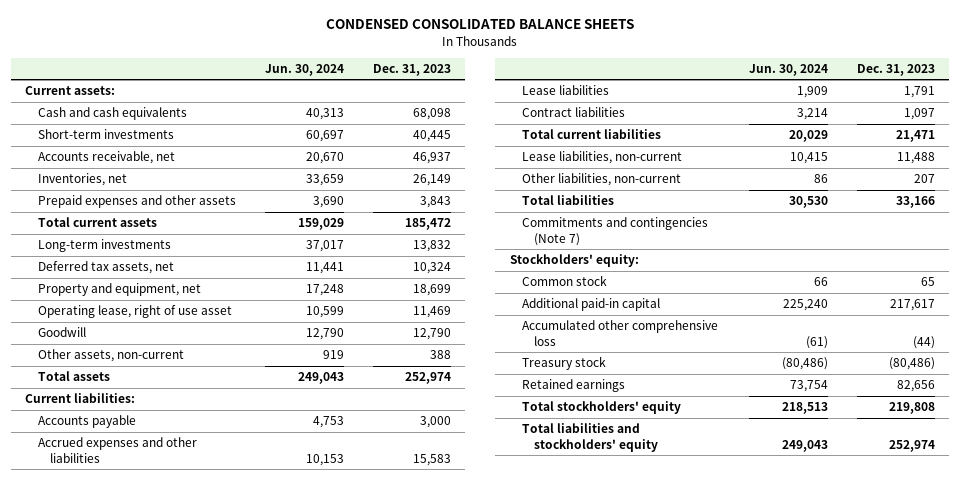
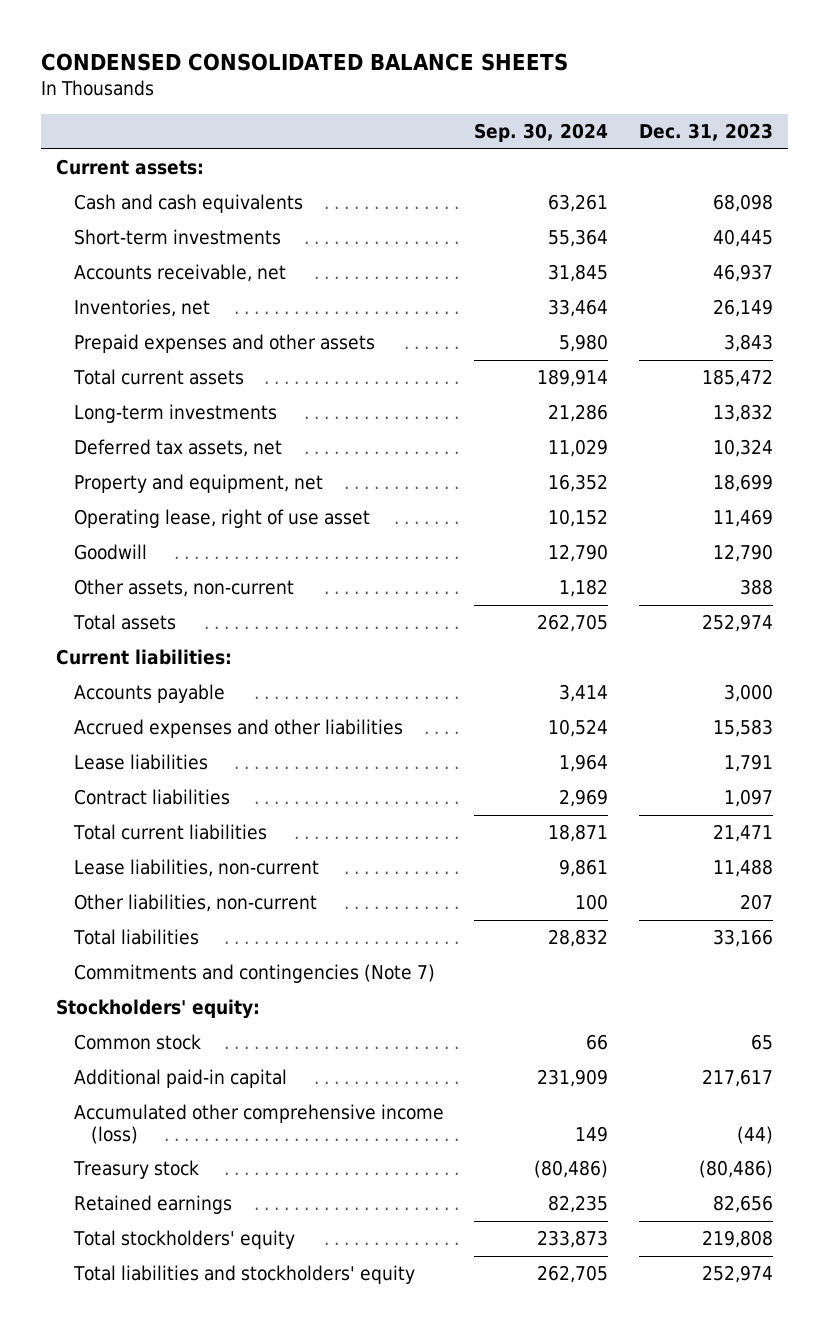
- | Jun. 30, 2024 | Dec. 31, 2023
+ | Sep. 30, 2024 | Dec. 31, 2023
- Accumulated other comprehensive loss | (61) | (44)
+ Accumulated other comprehensive income (loss) | 149 | (44)

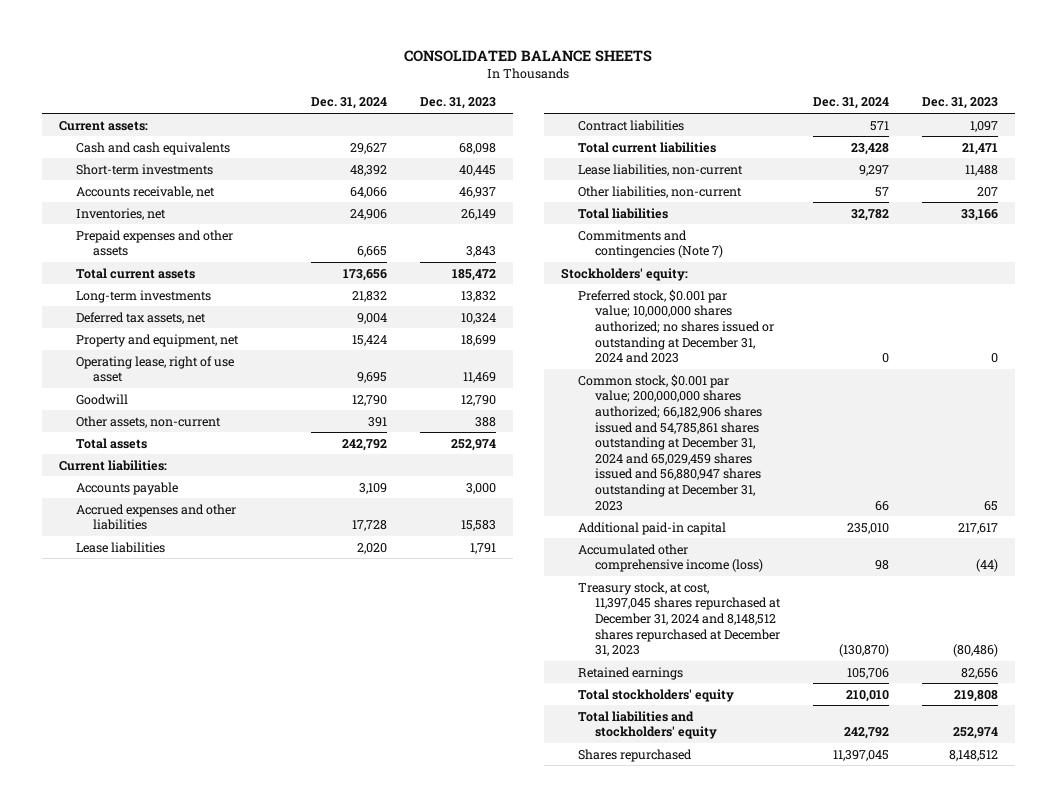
- CONDENSED CONSOLIDATED BALANCE SHEETS
+ CONSOLIDATED BALANCE SHEETS
- | Sep. 30, 2024 | Dec. 31, 2023
+ | Dec. 31, 2024 | Dec. 31, 2023
- Common stock | 66 | 65
+ Preferred stock, $0.001 par value; 10,000,000 shares authorized; no shares issued or outstanding at December 31, 2024 and 2023 | 0 | 0
+ Common stock, $0.001 par value; 200,000,000 shares authorized; 66,182,906 shares issued and 54,785,861 shares outstanding at December 31, 2024 and 65,029,459 shares issued and 56,880,947 shares outstanding at December 31, 2023 | 66 | 65
- Treasury stock | (80,486) | (80,486)
+ Treasury stock, at cost, 11,397,045 shares repurchased at December 31, 2024 and 8,148,512 shares repurchased at December 31, 2023 | (130,870) | (80,486)
+ Shares repurchased | 11,397,045 | 8,148,512

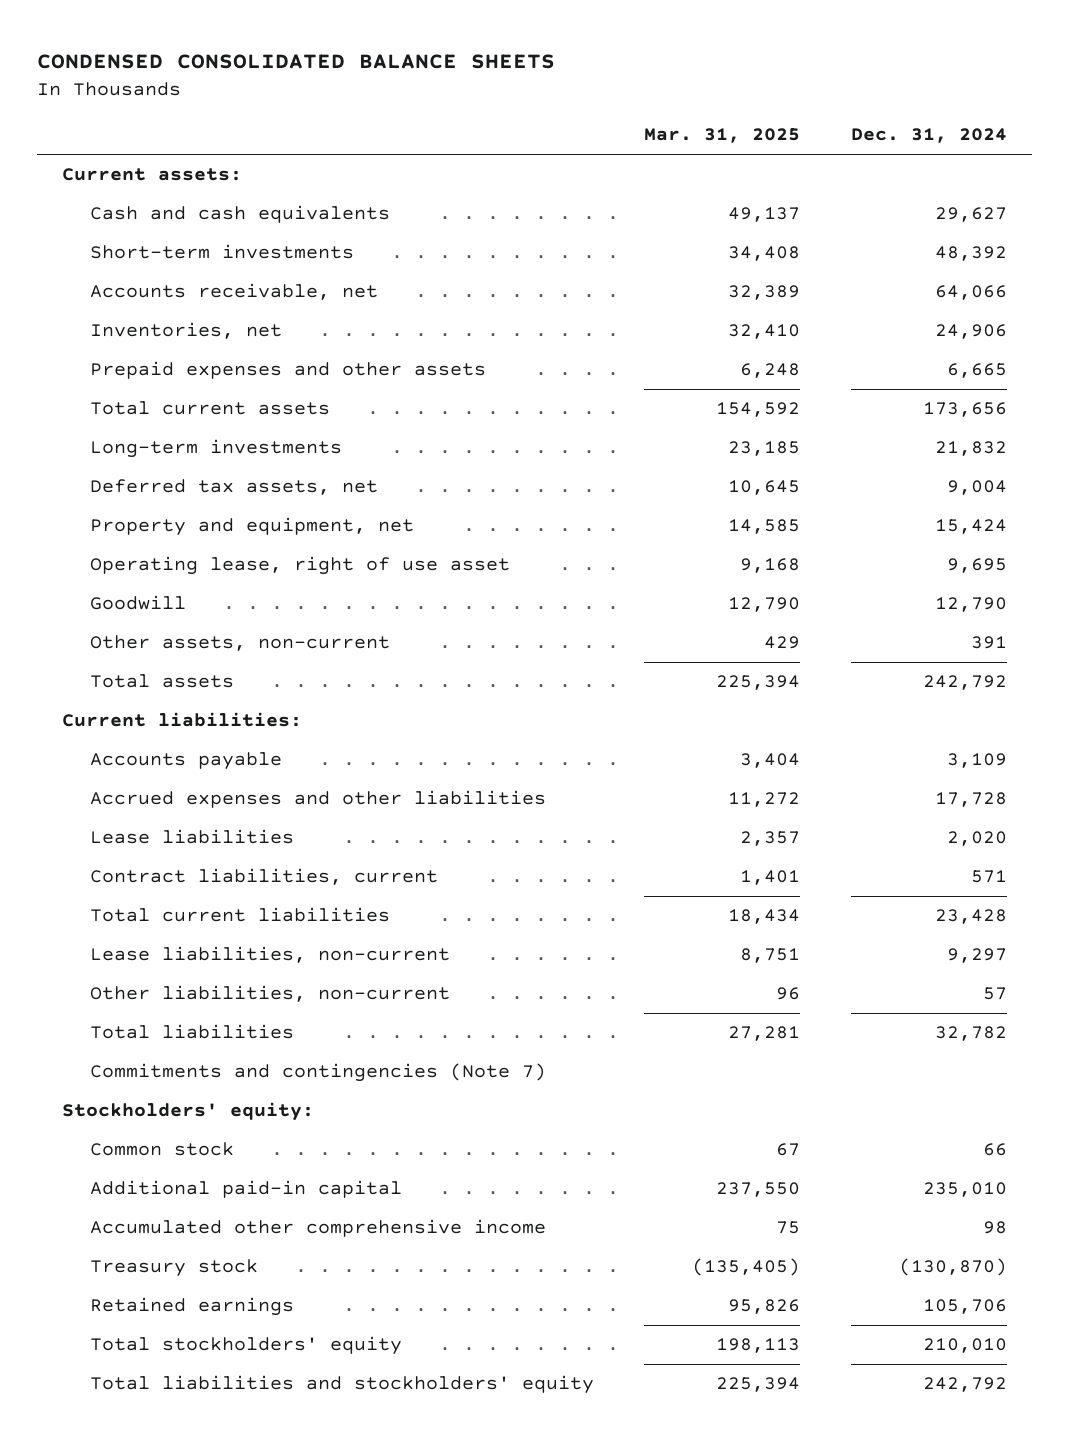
- CONSOLIDATED BALANCE SHEETS
+ CONDENSED CONSOLIDATED BALANCE SHEETS
- | Dec. 31, 2024 | Dec. 31, 2023
+ | Mar. 31, 2025 | Dec. 31, 2024
- Contract liabilities | 571 | 1,097
+ Contract liabilities, current | 1,401 | 571
- Preferred stock, $0.001 par value; 10,000,000 shares authorized; no shares issued or outstanding at December 31, 2024 and 2023 | 0 | 0
- Common stock, $0.001 par value; 200,000,000 shares authorized; 66,182,906 shares issued and 54,785,861 shares outstanding at December 31, 2024 and 65,029,459 shares issued and 56,880,947 shares outstanding at December 31, 2023 | 66 | 65
+ Common stock | 67 | 66
- Accumulated other comprehensive income (loss) | 98 | (44)
- Treasury stock, at cost, 11,397,045 shares repurchased at December 31, 2024 and 8,148,512 shares repurchased at December 31, 2023 | (130,870) | (80,486)
+ Accumulated other comprehensive income | 75 | 98
+ Treasury stock | (135,405) | (130,870)
- Shares repurchased | 11,397,045 | 8,148,512

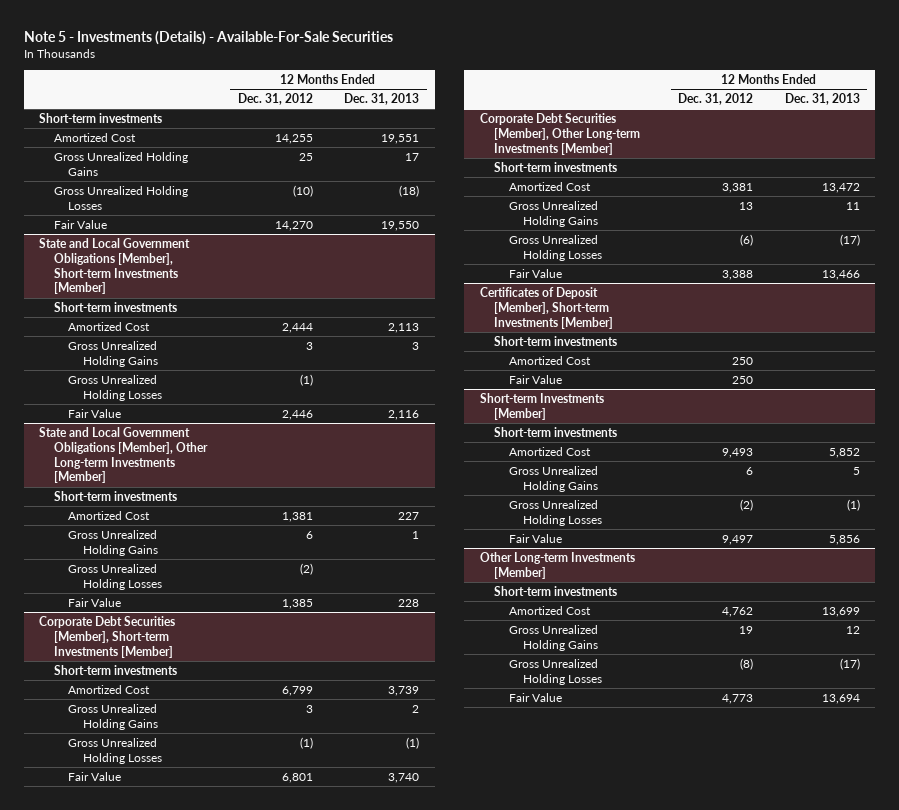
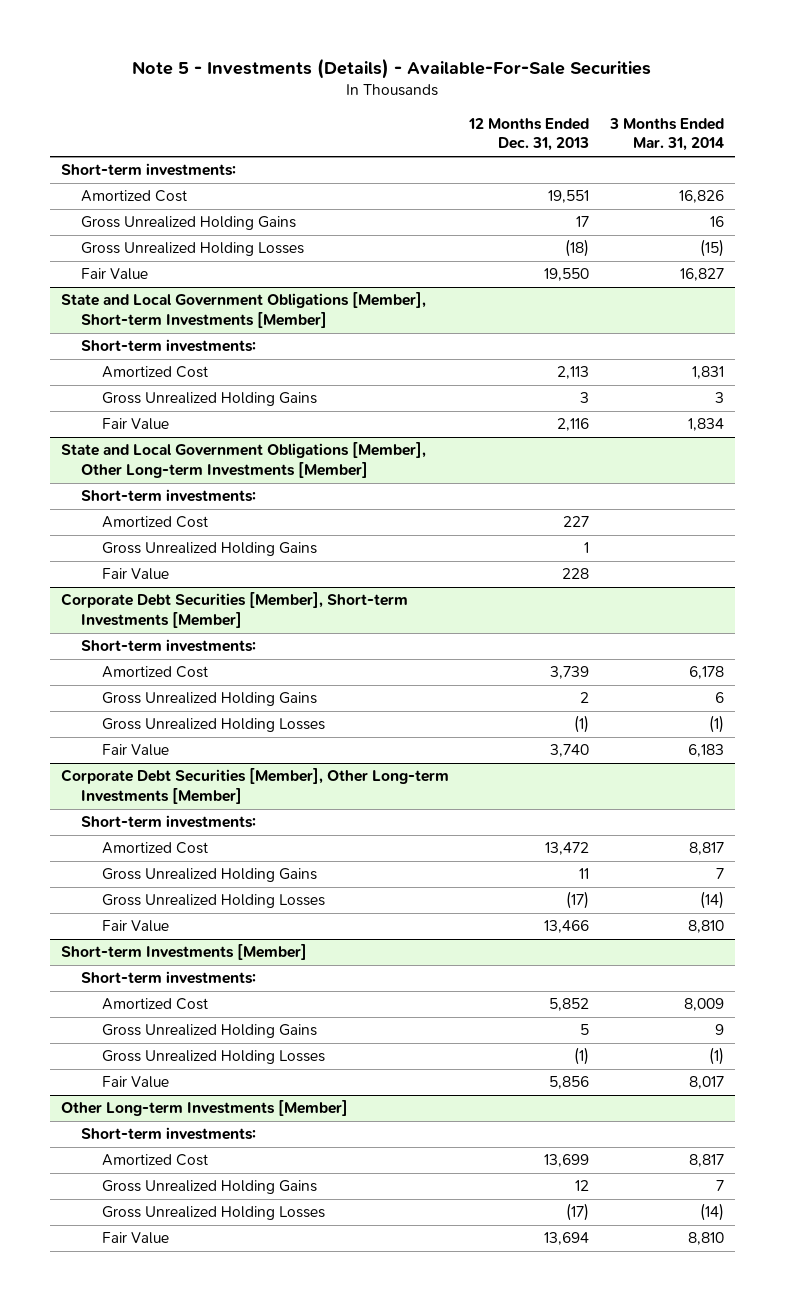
- | 12 Months Ended Dec. 31, 2012 | 12 Months Ended Dec. 31, 2013
+ | 12 Months Ended Dec. 31, 2013 | 3 Months Ended Mar. 31, 2014
- Short-term investments
+ Short-term investments:
@ State and Local Government Obligations [Member], Short-term Investments [Member]
- Short-term investments
+ Short-term investments:
- Gross Unrealized Holding Losses | (1) |
@ State and Local Government Obligations [Member], Other Long-term Investments [Member]
- Short-term investments
+ Short-term investments:
- Gross Unrealized Holding Losses | (2) |
@ Corporate Debt Securities [Member], Short-term Investments [Member]
- Short-term investments
+ Short-term investments:
@ Corporate Debt Securities [Member], Other Long-term Investments [Member]
- Short-term investments
+ Short-term investments:
- Certificates of Deposit [Member], Short-term Investments [Member]
- Short-term investments
- Amortized Cost | 250 |
- Fair Value | 250 |
@ Short-term Investments [Member]
- Short-term investments
+ Short-term investments:
@ Other Long-term Investments [Member]
- Short-term investments
+ Short-term investments:

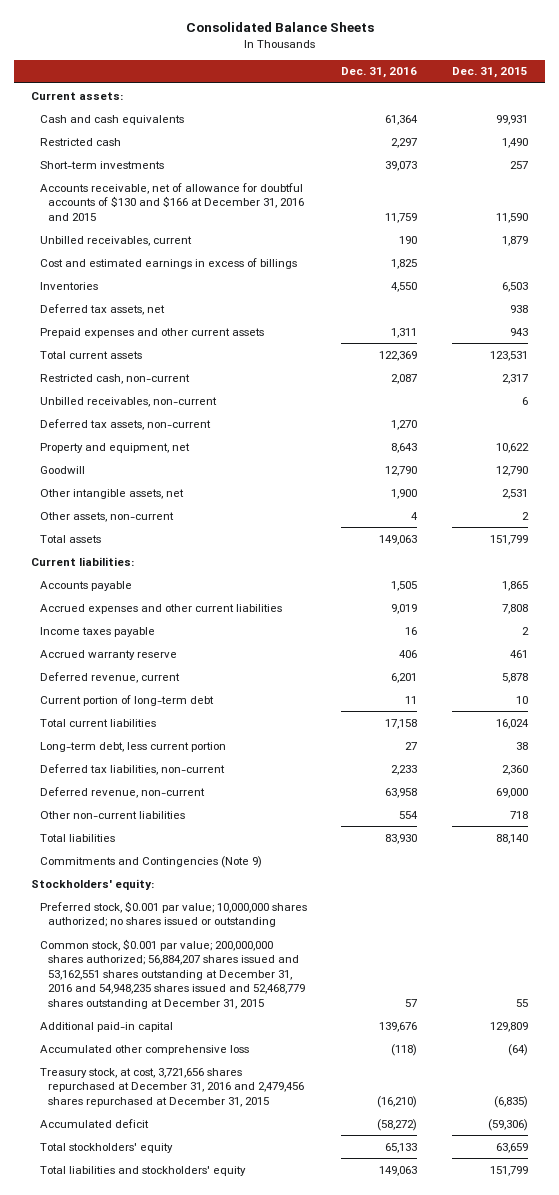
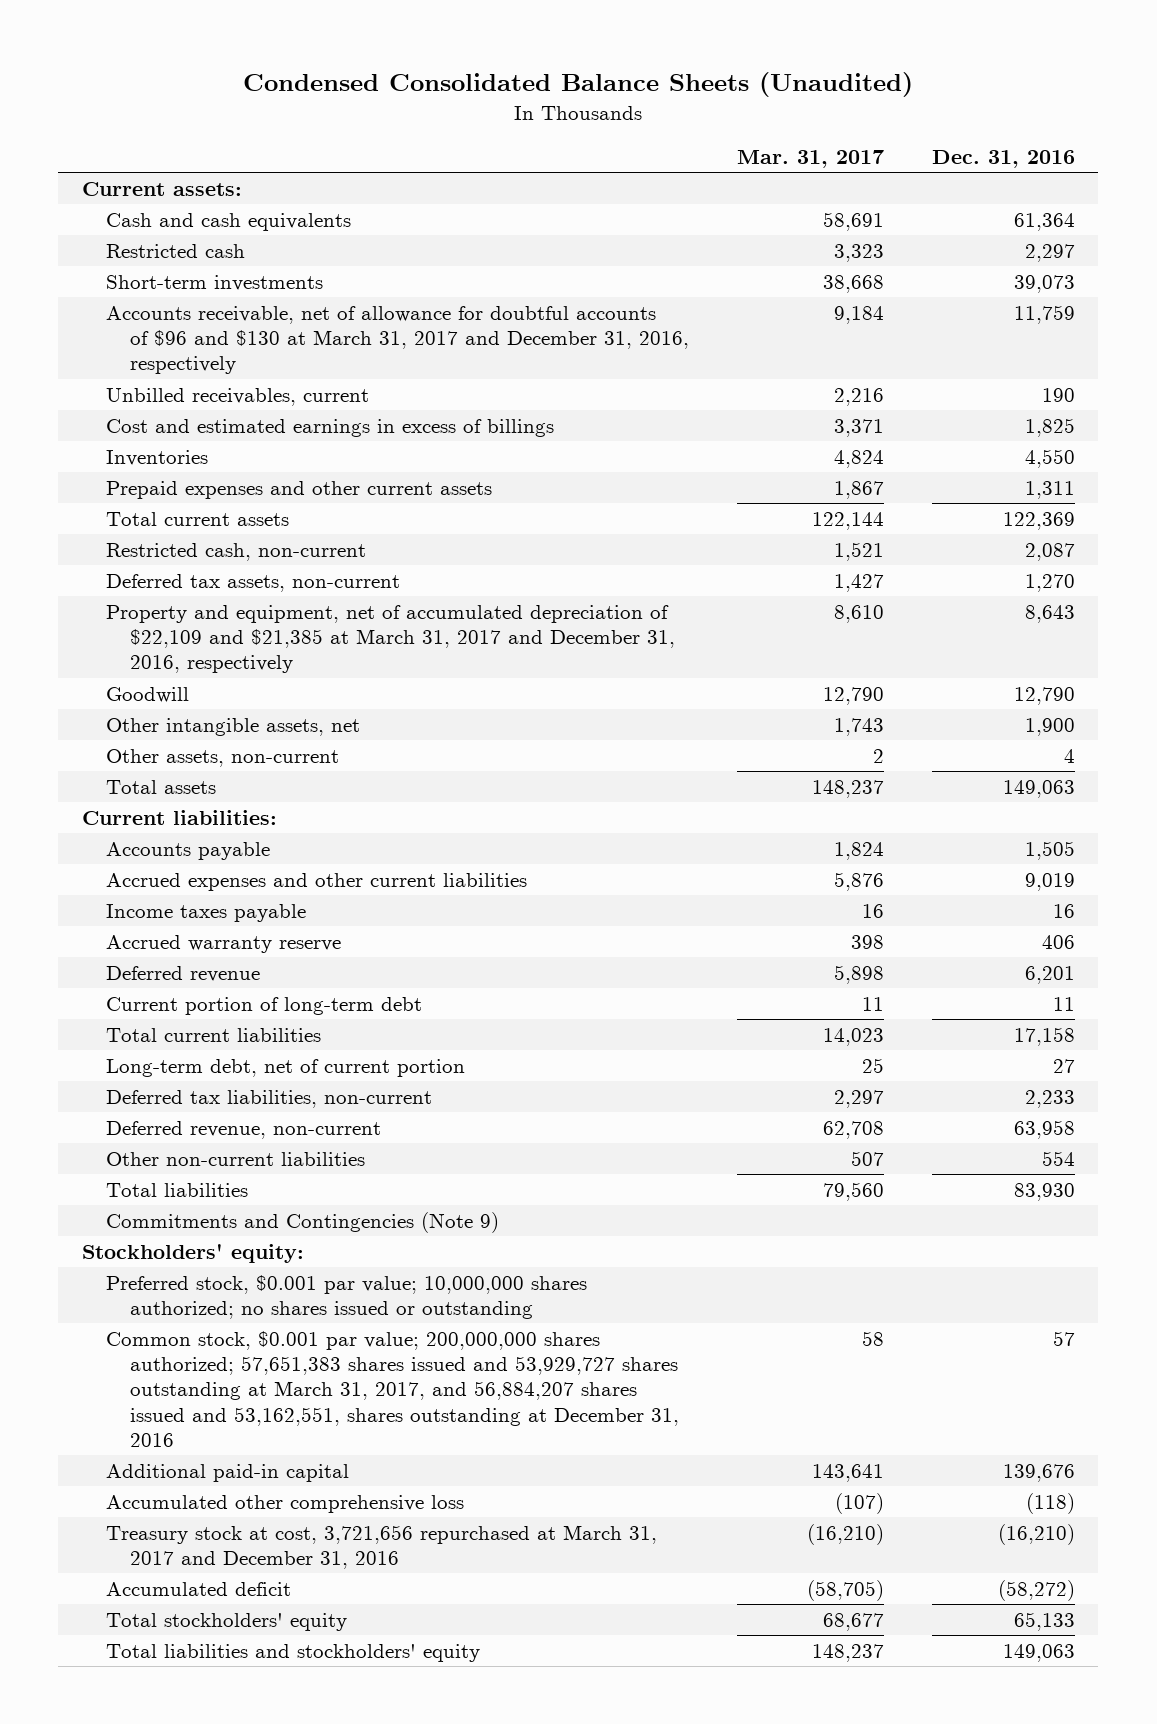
- Consolidated Balance Sheets
+ Condensed Consolidated Balance Sheets (Unaudited)
- | Dec. 31, 2016 | Dec. 31, 2015
+ | Mar. 31, 2017 | Dec. 31, 2016
- Accounts receivable, net of allowance for doubtful accounts of $130 and $166 at December 31, 2016 and 2015 | 11,759 | 11,590
+ Accounts receivable, net of allowance for doubtful accounts of $96 and $130 at March 31, 2017 and December 31, 2016, respectively | 9,184 | 11,759
- Deferred tax assets, net | | 938
- Unbilled receivables, non-current | | 6
- Property and equipment, net | 8,643 | 10,622
+ Property and equipment, net of accumulated depreciation of $22,109 and $21,385 at March 31, 2017 and December 31, 2016, respectively | 8,610 | 8,643
- Deferred revenue, current | 6,201 | 5,878
+ Deferred revenue | 5,898 | 6,201
- Long-term debt, less current portion | 27 | 38
+ Long-term debt, net of current portion | 25 | 27
- Common stock, $0.001 par value; 200,000,000 shares authorized; 56,884,207 shares issued and 53,162,551 shares outstanding at December 31, 2016 and 54,948,235 shares issued and 52,468,779 shares outstanding at December 31, 2015 | 57 | 55
+ Common stock, $0.001 par value; 200,000,000 shares authorized; 57,651,383 shares issued and 53,929,727 shares outstanding at March 31, 2017, and 56,884,207 shares issued and 53,162,551, shares outstanding at December 31, 2016 | 58 | 57
- Treasury stock, at cost, 3,721,656 shares repurchased at December 31, 2016 and 2,479,456 shares repurchased at December 31, 2015 | (16,210) | (6,835)
+ Treasury stock at cost, 3,721,656 repurchased at March 31, 2017 and December 31, 2016 | (16,210) | (16,210)

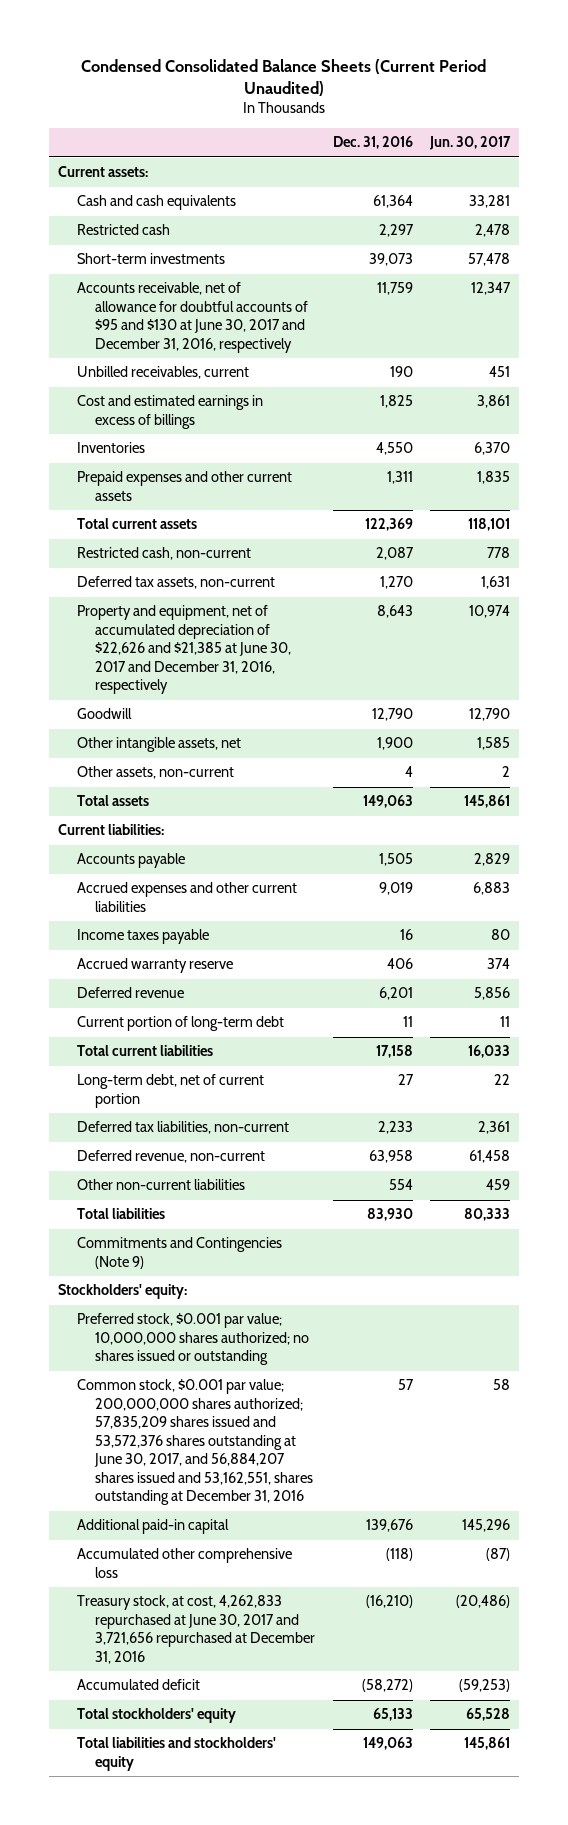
- Condensed Consolidated Balance Sheets (Unaudited)
+ Condensed Consolidated Balance Sheets (Current Period Unaudited)
- | Mar. 31, 2017 | Dec. 31, 2016
+ | Dec. 31, 2016 | Jun. 30, 2017
- Accounts receivable, net of allowance for doubtful accounts of $96 and $130 at March 31, 2017 and December 31, 2016, respectively | 9,184 | 11,759
+ Accounts receivable, net of allowance for doubtful accounts of $95 and $130 at June 30, 2017 and December 31, 2016, respectively | 11,759 | 12,347
- Property and equipment, net of accumulated depreciation of $22,109 and $21,385 at March 31, 2017 and December 31, 2016, respectively | 8,610 | 8,643
+ Property and equipment, net of accumulated depreciation of $22,626 and $21,385 at June 30, 2017 and December 31, 2016, respectively | 8,643 | 10,974
- Common stock, $0.001 par value; 200,000,000 shares authorized; 57,651,383 shares issued and 53,929,727 shares outstanding at March 31, 2017, and 56,884,207 shares issued and 53,162,551, shares outstanding at December 31, 2016 | 58 | 57
+ Common stock, $0.001 par value; 200,000,000 shares authorized; 57,835,209 shares issued and 53,572,376 shares outstanding at June 30, 2017, and 56,884,207 shares issued and 53,162,551, shares outstanding at December 31, 2016 | 57 | 58
- Treasury stock at cost, 3,721,656 repurchased at March 31, 2017 and December 31, 2016 | (16,210) | (16,210)
+ Treasury stock, at cost, 4,262,833 repurchased at June 30, 2017 and 3,721,656 repurchased at December 31, 2016 | (16,210) | (20,486)

